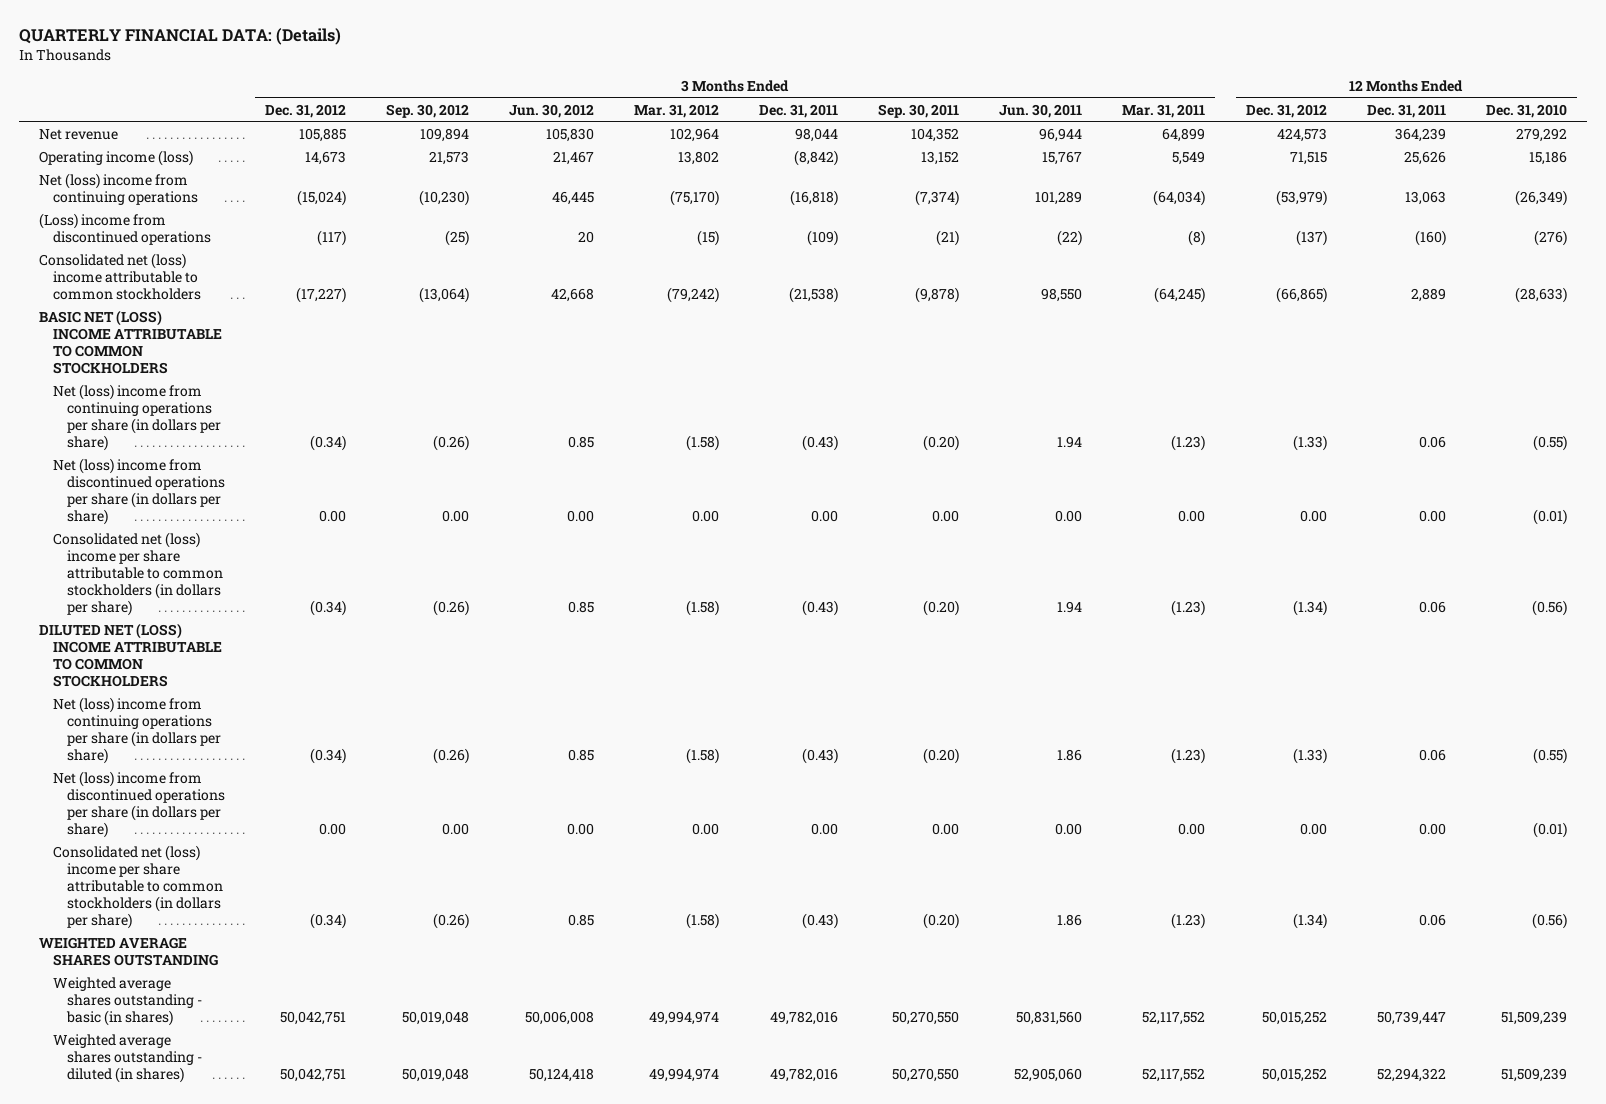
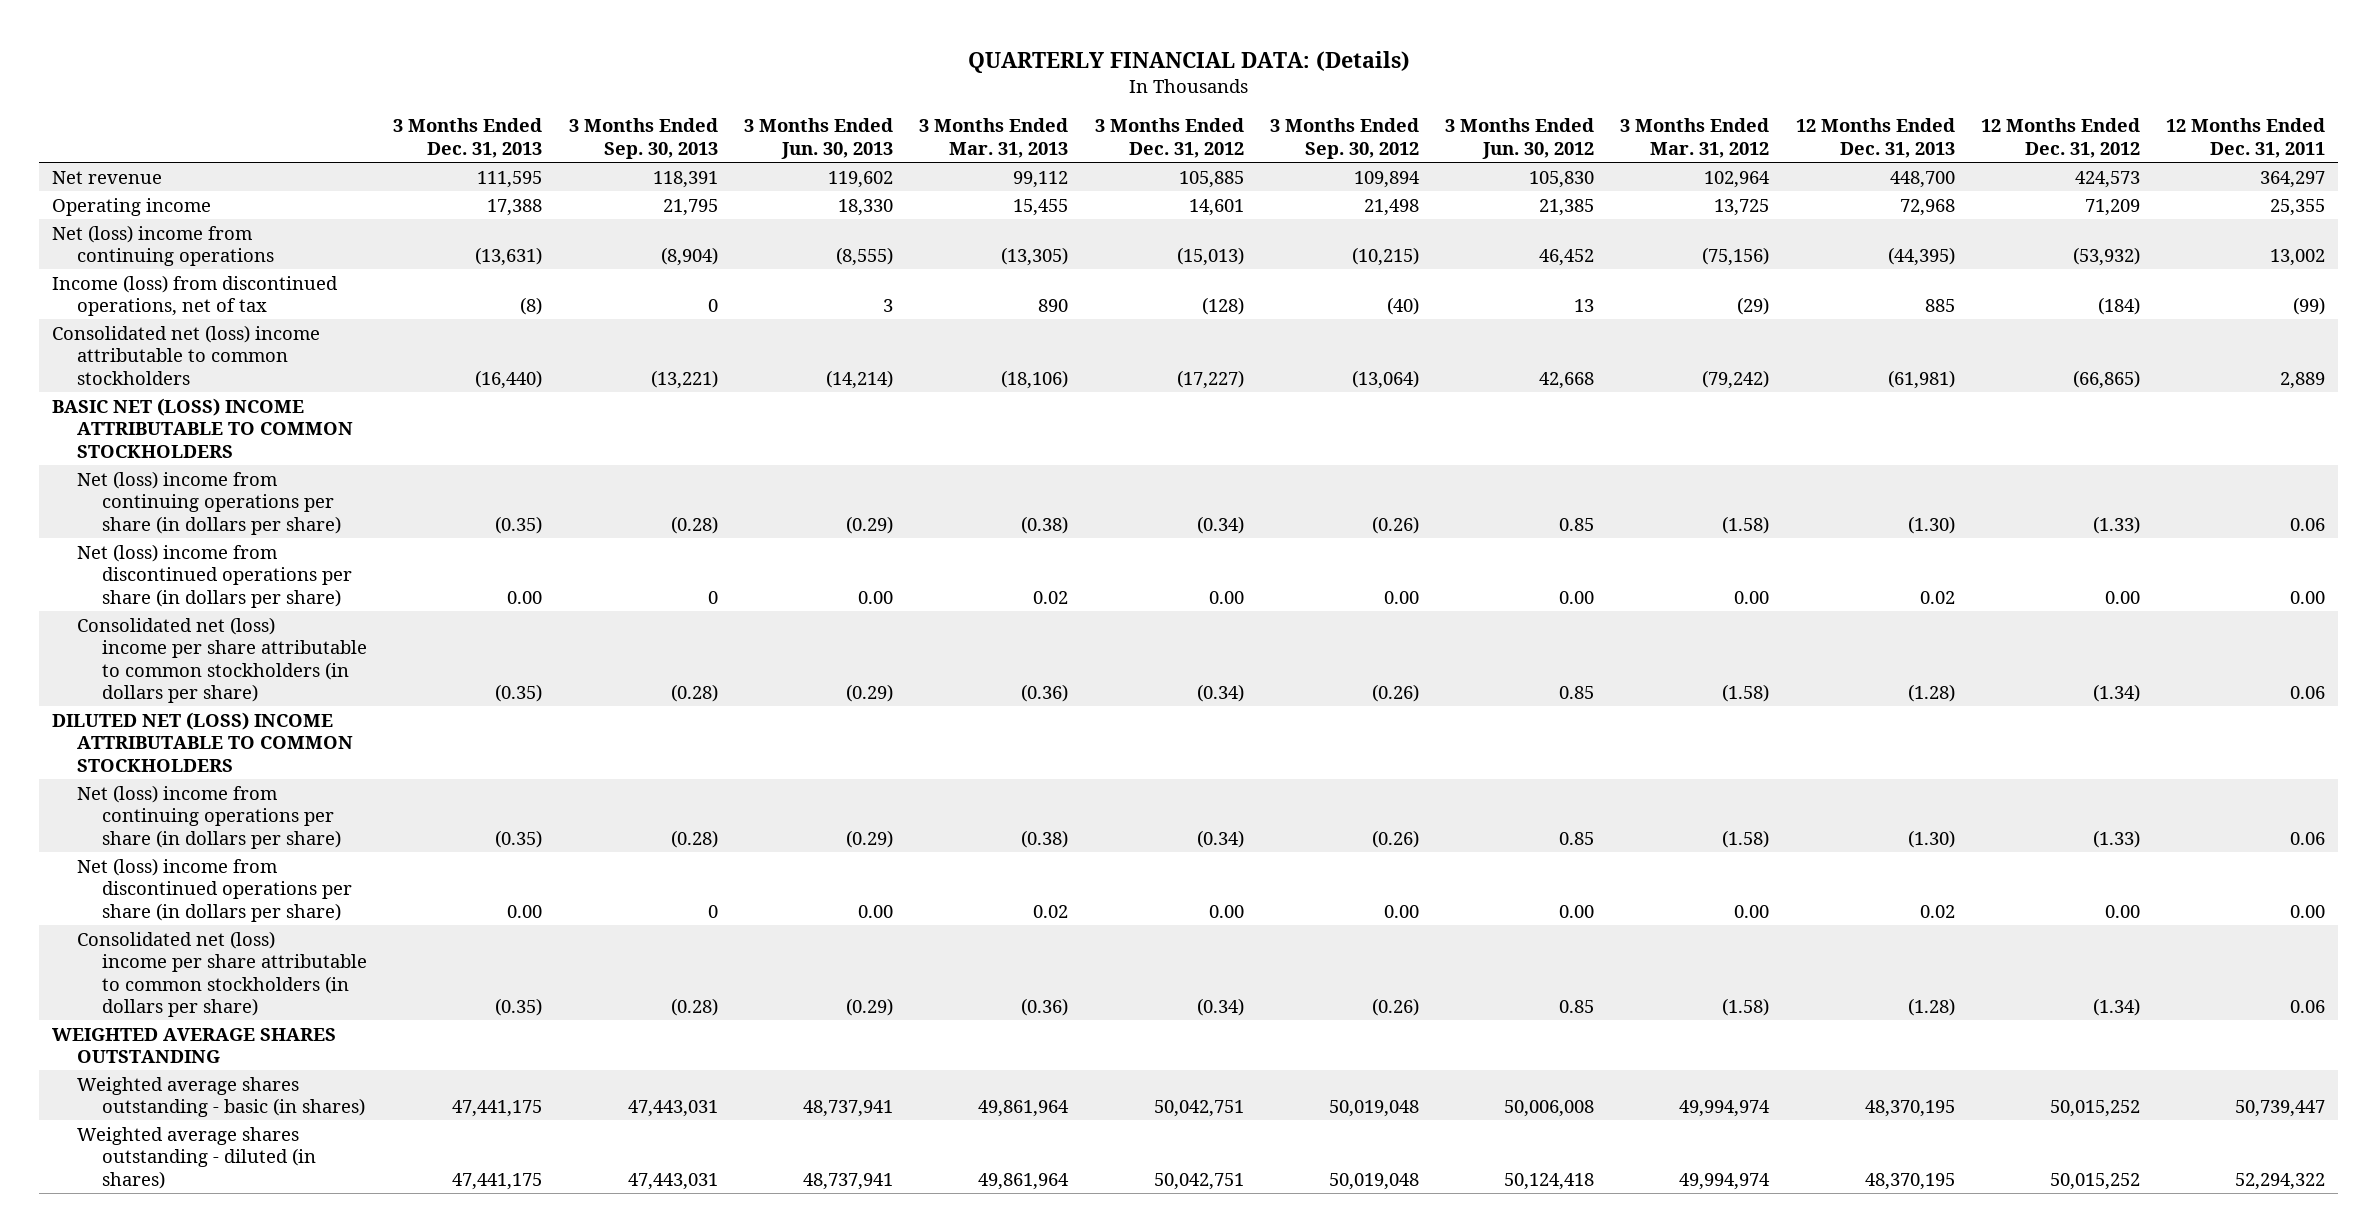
- | 3 Months Ended Dec. 31, 2012 | 3 Months Ended Sep. 30, 2012 | 3 Months Ended Jun. 30, 2012 | 3 Months Ended Mar. 31, 2012 | 3 Months Ended Dec. 31, 2011 | 3 Months Ended Sep. 30, 2011 | 3 Months Ended Jun. 30, 2011 | 3 Months Ended Mar. 31, 2011 | 12 Months Ended Dec. 31, 2012 | 12 Months Ended Dec. 31, 2011 | 12 Months Ended Dec. 31, 2010
+ | 3 Months Ended Dec. 31, 2013 | 3 Months Ended Sep. 30, 2013 | 3 Months Ended Jun. 30, 2013 | 3 Months Ended Mar. 31, 2013 | 3 Months Ended Dec. 31, 2012 | 3 Months Ended Sep. 30, 2012 | 3 Months Ended Jun. 30, 2012 | 3 Months Ended Mar. 31, 2012 | 12 Months Ended Dec. 31, 2013 | 12 Months Ended Dec. 31, 2012 | 12 Months Ended Dec. 31, 2011
- Net revenue | 105,885 | 109,894 | 105,830 | 102,964 | 98,044 | 104,352 | 96,944 | 64,899 | 424,573 | 364,239 | 279,292
- Operating income (loss) | 14,673 | 21,573 | 21,467 | 13,802 | (8,842) | 13,152 | 15,767 | 5,549 | 71,515 | 25,626 | 15,186
- Net (loss) income from continuing operations | (15,024) | (10,230) | 46,445 | (75,170) | (16,818) | (7,374) | 101,289 | (64,034) | (53,979) | 13,063 | (26,349)
- (Loss) income from discontinued operations | (117) | (25) | 20 | (15) | (109) | (21) | (22) | (8) | (137) | (160) | (276)
+ Net revenue | 111,595 | 118,391 | 119,602 | 99,112 | 105,885 | 109,894 | 105,830 | 102,964 | 448,700 | 424,573 | 364,297
+ Operating income | 17,388 | 21,795 | 18,330 | 15,455 | 14,601 | 21,498 | 21,385 | 13,725 | 72,968 | 71,209 | 25,355
+ Net (loss) income from continuing operations | (13,631) | (8,904) | (8,555) | (13,305) | (15,013) | (10,215) | 46,452 | (75,156) | (44,395) | (53,932) | 13,002
+ Income (loss) from discontinued operations, net of tax | (8) | 0 | 3 | 890 | (128) | (40) | 13 | (29) | 885 | (184) | (99)

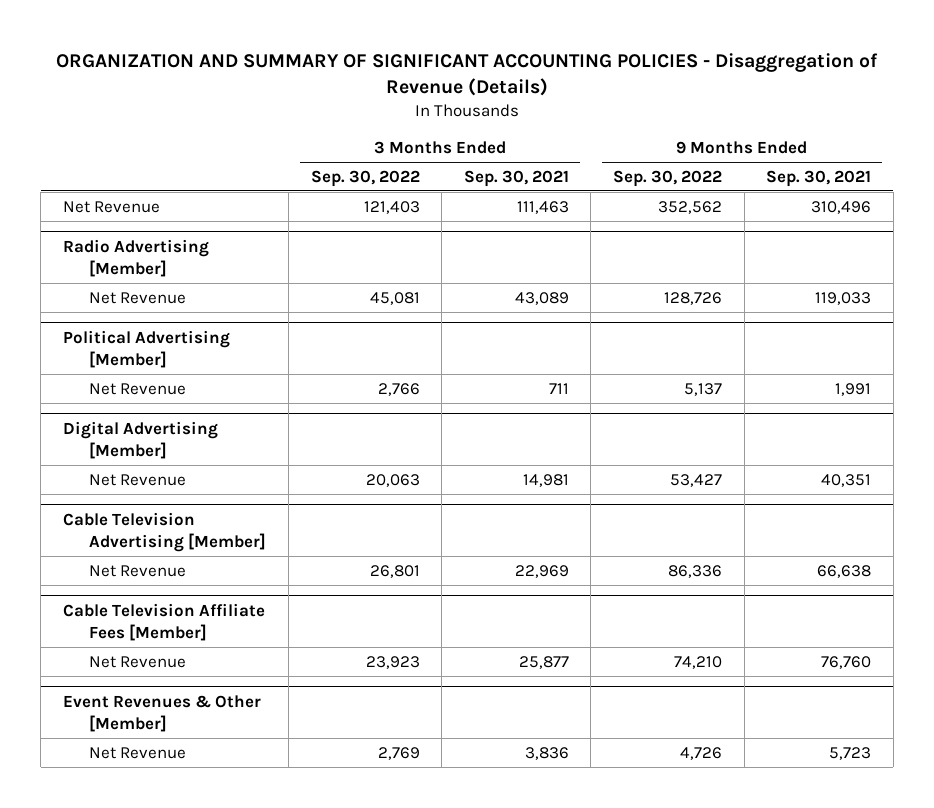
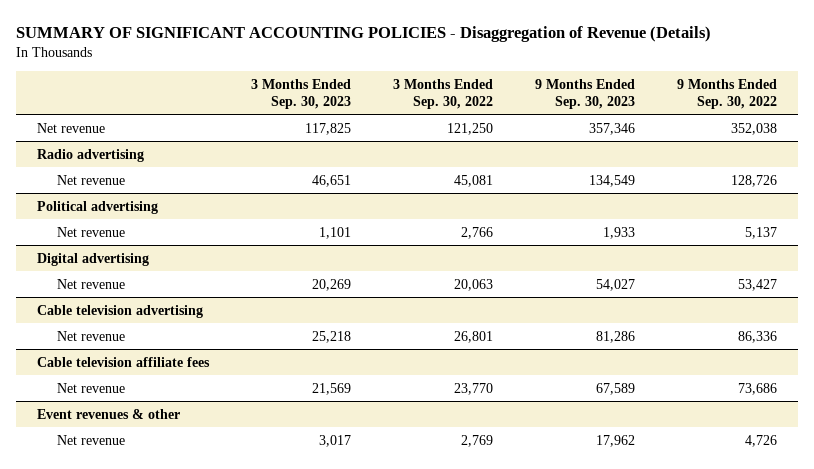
- ORGANIZATION AND SUMMARY OF SIGNIFICANT ACCOUNTING POLICIES - Disaggregation of Revenue (Details)
+ SUMMARY OF SIGNIFICANT ACCOUNTING POLICIES - Disaggregation of Revenue (Details)
- | 3 Months Ended Sep. 30, 2022 | 3 Months Ended Sep. 30, 2021 | 9 Months Ended Sep. 30, 2022 | 9 Months Ended Sep. 30, 2021
+ | 3 Months Ended Sep. 30, 2023 | 3 Months Ended Sep. 30, 2022 | 9 Months Ended Sep. 30, 2023 | 9 Months Ended Sep. 30, 2022
- Net Revenue | 121,403 | 111,463 | 352,562 | 310,496
- Radio Advertising [Member]
- Net Revenue | 45,081 | 43,089 | 128,726 | 119,033
- Political Advertising [Member]
- Net Revenue | 2,766 | 711 | 5,137 | 1,991
- Digital Advertising [Member]
- Net Revenue | 20,063 | 14,981 | 53,427 | 40,351
- Cable Television Advertising [Member]
- Net Revenue | 26,801 | 22,969 | 86,336 | 66,638
- Cable Television Affiliate Fees [Member]
- Net Revenue | 23,923 | 25,877 | 74,210 | 76,760
- Event Revenues & Other [Member]
- Net Revenue | 2,769 | 3,836 | 4,726 | 5,723
+ Net revenue | 117,825 | 121,250 | 357,346 | 352,038
+ Radio advertising
+ Net revenue | 46,651 | 45,081 | 134,549 | 128,726
+ Political advertising
+ Net revenue | 1,101 | 2,766 | 1,933 | 5,137
+ Digital advertising
+ Net revenue | 20,269 | 20,063 | 54,027 | 53,427
+ Cable television advertising
+ Net revenue | 25,218 | 26,801 | 81,286 | 86,336
+ Cable television affiliate fees
+ Net revenue | 21,569 | 23,770 | 67,589 | 73,686
+ Event revenues & other
+ Net revenue | 3,017 | 2,769 | 17,962 | 4,726

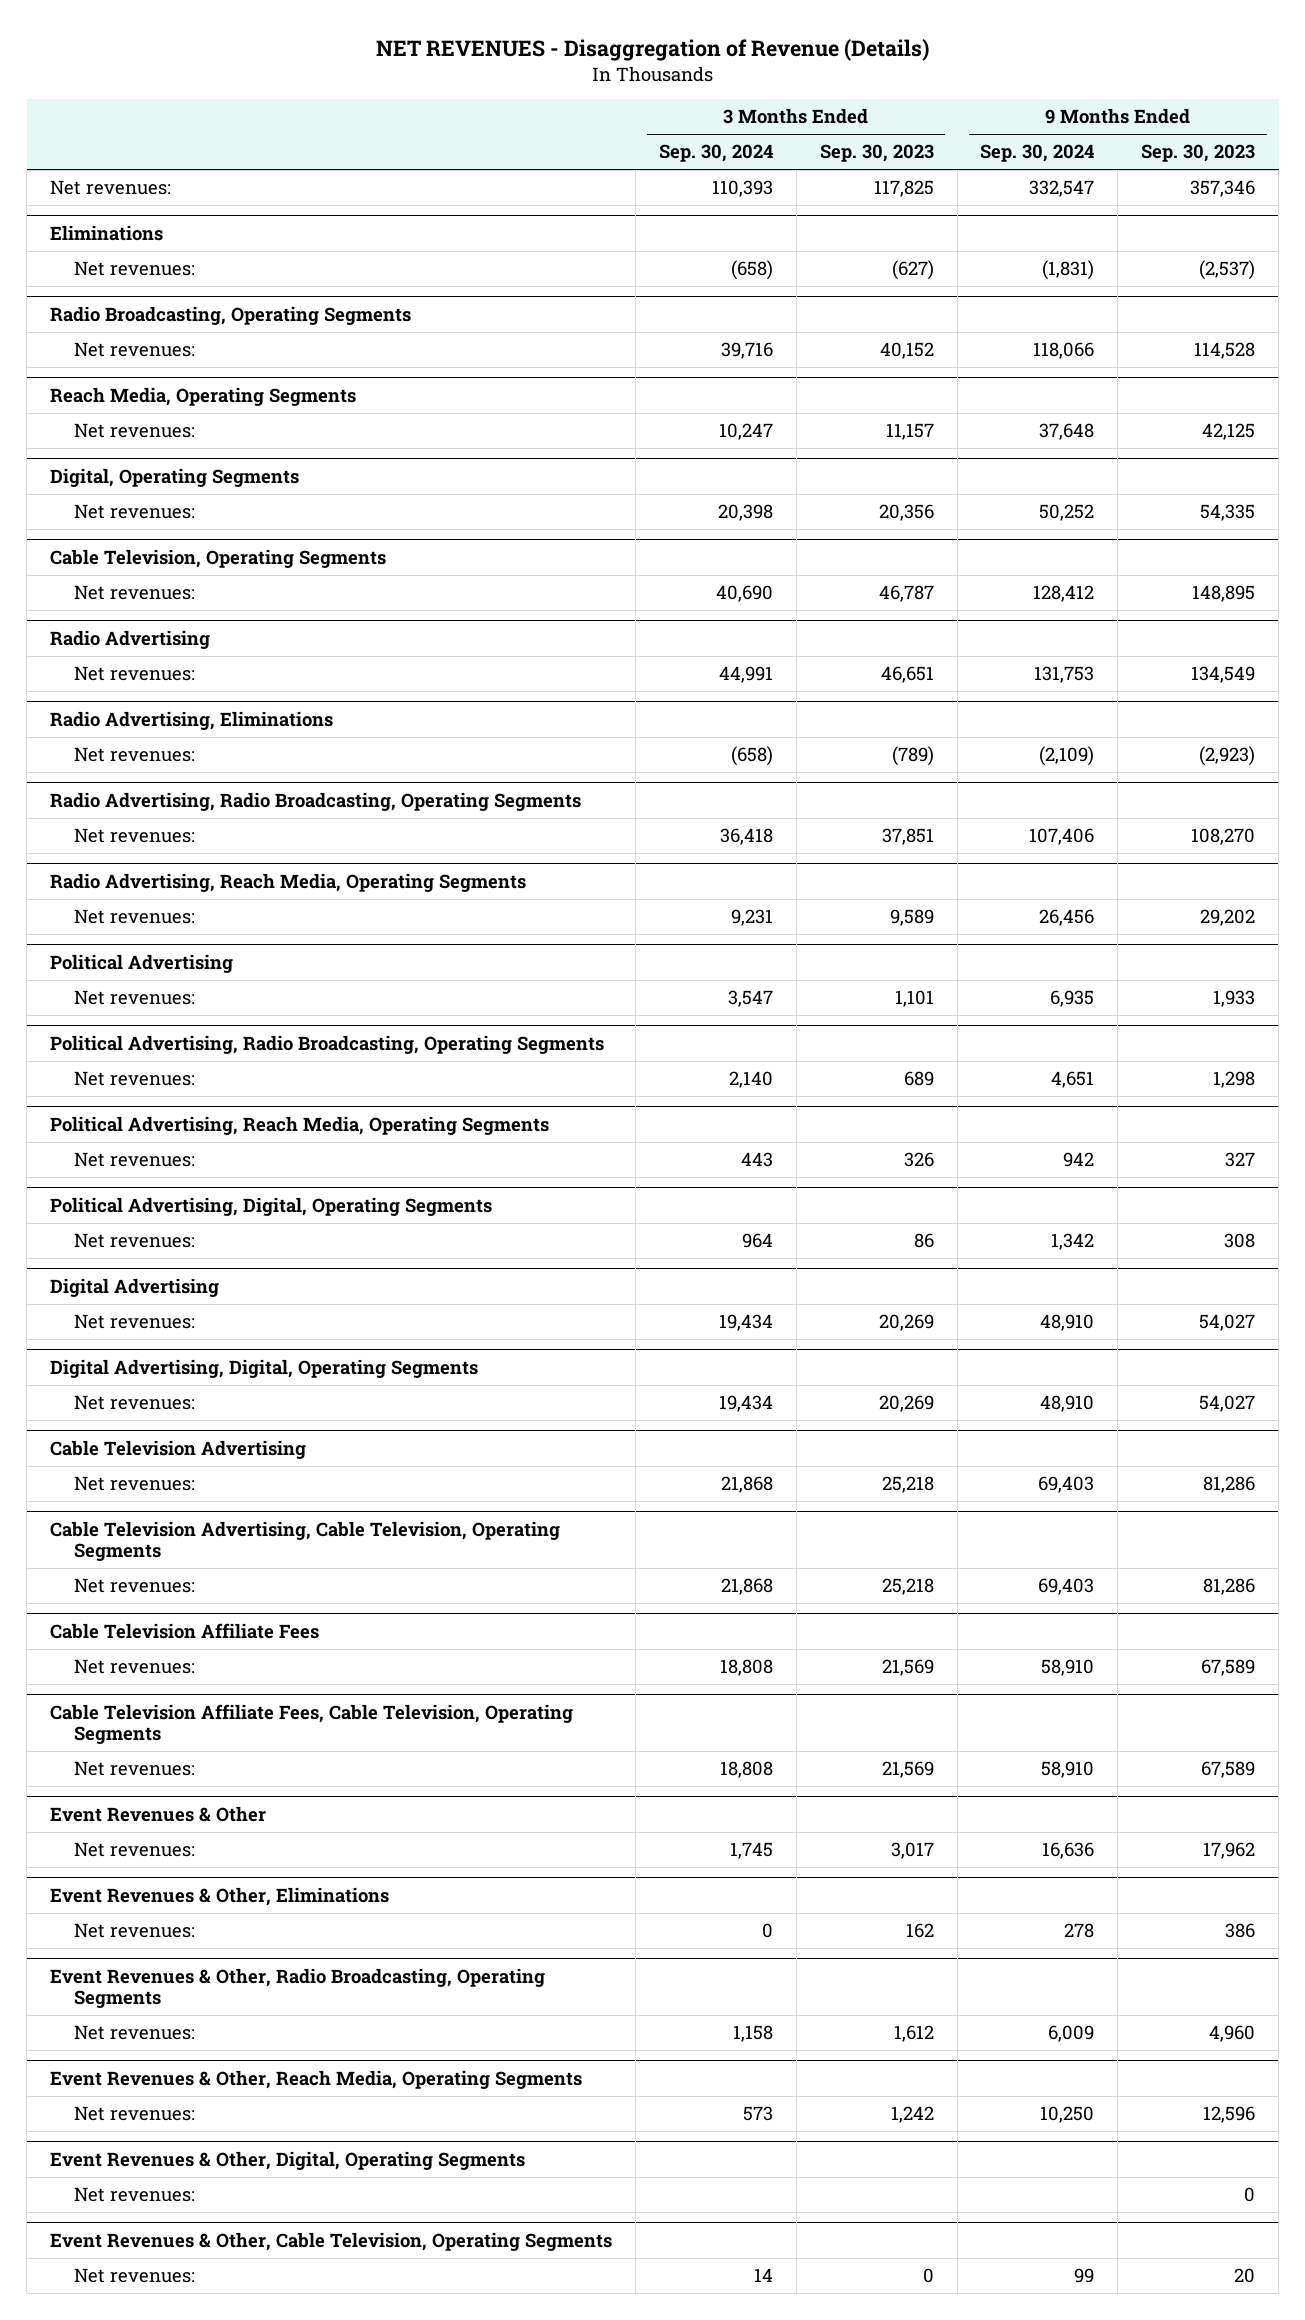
- SUMMARY OF SIGNIFICANT ACCOUNTING POLICIES - Disaggregation of Revenue (Details)
+ NET REVENUES - Disaggregation of Revenue (Details)
- | 3 Months Ended Sep. 30, 2023 | 3 Months Ended Sep. 30, 2022 | 9 Months Ended Sep. 30, 2023 | 9 Months Ended Sep. 30, 2022
+ | 3 Months Ended Sep. 30, 2024 | 3 Months Ended Sep. 30, 2023 | 9 Months Ended Sep. 30, 2024 | 9 Months Ended Sep. 30, 2023
- Net revenue | 117,825 | 121,250 | 357,346 | 352,038
- Radio advertising
- Net revenue | 46,651 | 45,081 | 134,549 | 128,726
- Political advertising
- Net revenue | 1,101 | 2,766 | 1,933 | 5,137
- Digital advertising
- Net revenue | 20,269 | 20,063 | 54,027 | 53,427
- Cable television advertising
- Net revenue | 25,218 | 26,801 | 81,286 | 86,336
- Cable television affiliate fees
- Net revenue | 21,569 | 23,770 | 67,589 | 73,686
- Event revenues & other
- Net revenue | 3,017 | 2,769 | 17,962 | 4,726
+ Net revenues: | 110,393 | 117,825 | 332,547 | 357,346
+ Eliminations
+ Net revenues: | (658) | (627) | (1,831) | (2,537)
+ Radio Broadcasting, Operating Segments
+ Net revenues: | 39,716 | 40,152 | 118,066 | 114,528
+ Reach Media, Operating Segments
+ Net revenues: | 10,247 | 11,157 | 37,648 | 42,125
+ Digital, Operating Segments
+ Net revenues: | 20,398 | 20,356 | 50,252 | 54,335
+ Cable Television, Operating Segments
+ Net revenues: | 40,690 | 46,787 | 128,412 | 148,895
+ Radio Advertising
+ Net revenues: | 44,991 | 46,651 | 131,753 | 134,549
+ Radio Advertising, Eliminations
+ Net revenues: | (658) | (789) | (2,109) | (2,923)
+ Radio Advertising, Radio Broadcasting, Operating Segments
+ Net revenues: | 36,418 | 37,851 | 107,406 | 108,270
+ Radio Advertising, Reach Media, Operating Segments
+ Net revenues: | 9,231 | 9,589 | 26,456 | 29,202
+ Political Advertising
+ Net revenues: | 3,547 | 1,101 | 6,935 | 1,933
+ Political Advertising, Radio Broadcasting, Operating Segments
+ Net revenues: | 2,140 | 689 | 4,651 | 1,298
+ Political Advertising, Reach Media, Operating Segments
+ Net revenues: | 443 | 326 | 942 | 327
+ Political Advertising, Digital, Operating Segments
+ Net revenues: | 964 | 86 | 1,342 | 308
+ Digital Advertising
+ Net revenues: | 19,434 | 20,269 | 48,910 | 54,027
+ Digital Advertising, Digital, Operating Segments
+ Net revenues: | 19,434 | 20,269 | 48,910 | 54,027
+ Cable Television Advertising
+ Net revenues: | 21,868 | 25,218 | 69,403 | 81,286
+ Cable Television Advertising, Cable Television, Operating Segments
+ Net revenues: | 21,868 | 25,218 | 69,403 | 81,286
+ Cable Television Affiliate Fees
+ Net revenues: | 18,808 | 21,569 | 58,910 | 67,589
+ Cable Television Affiliate Fees, Cable Television, Operating Segments
+ Net revenues: | 18,808 | 21,569 | 58,910 | 67,589
+ Event Revenues & Other
+ Net revenues: | 1,745 | 3,017 | 16,636 | 17,962
+ Event Revenues & Other, Eliminations
+ Net revenues: | 0 | 162 | 278 | 386
+ Event Revenues & Other, Radio Broadcasting, Operating Segments
+ Net revenues: | 1,158 | 1,612 | 6,009 | 4,960
+ Event Revenues & Other, Reach Media, Operating Segments
+ Net revenues: | 573 | 1,242 | 10,250 | 12,596
+ Event Revenues & Other, Digital, Operating Segments
+ Net revenues: | | | | 0
+ Event Revenues & Other, Cable Television, Operating Segments
+ Net revenues: | 14 | 0 | 99 | 20

